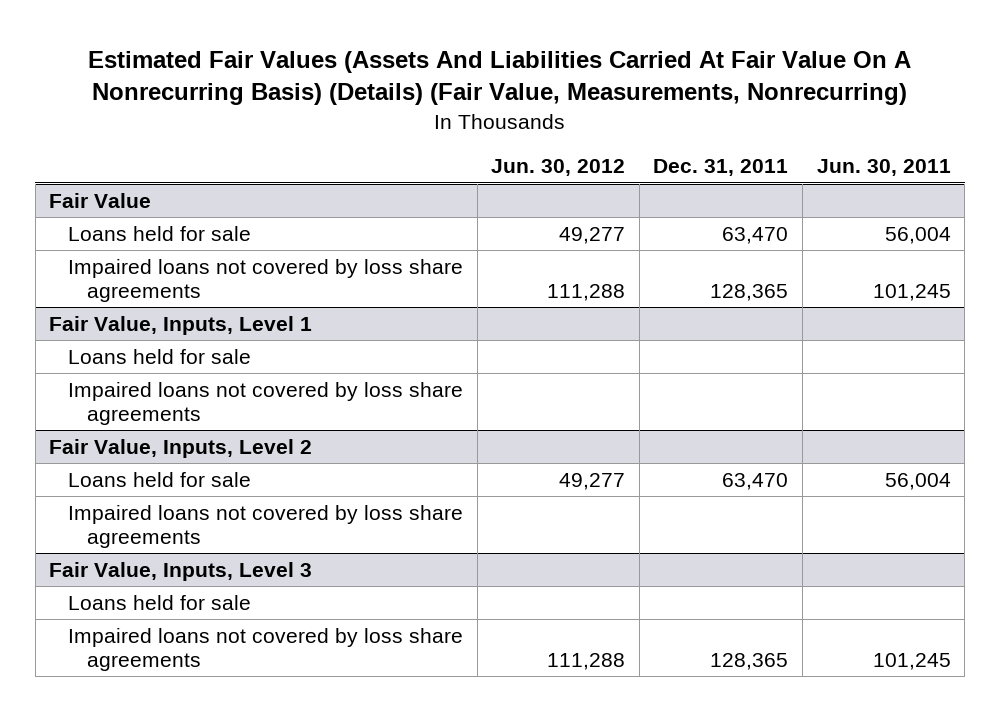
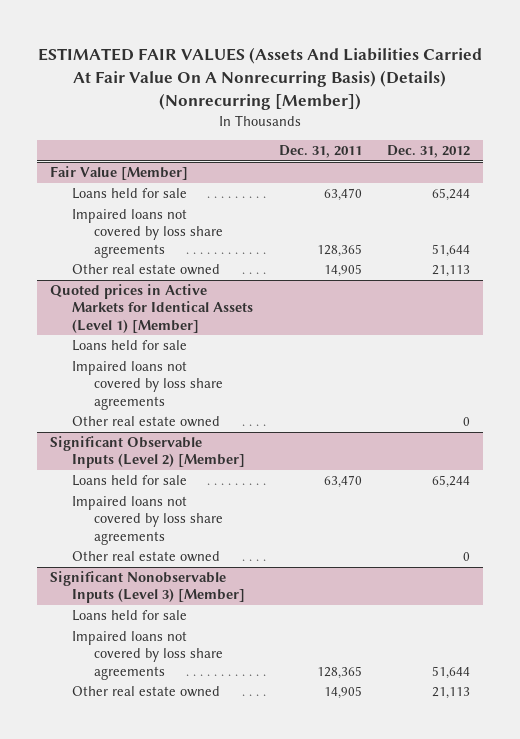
- Estimated Fair Values (Assets And Liabilities Carried At Fair Value On A Nonrecurring Basis) (Details) (Fair Value, Measurements, Nonrecurring)
+ ESTIMATED FAIR VALUES (Assets And Liabilities Carried At Fair Value On A Nonrecurring Basis) (Details) (Nonrecurring [Member])
- | Jun. 30, 2012 | Dec. 31, 2011 | Jun. 30, 2011
+ | Dec. 31, 2011 | Dec. 31, 2012
- Fair Value
+ Fair Value [Member]
- Fair Value, Inputs, Level 1
+ Other real estate owned | 14,905 | 21,113
+ Quoted prices in Active Markets for Identical Assets (Level 1) [Member]
- Fair Value, Inputs, Level 2
+ Other real estate owned | | 0
+ Significant Observable Inputs (Level 2) [Member]
- Fair Value, Inputs, Level 3
+ Other real estate owned | | 0
+ Significant Nonobservable Inputs (Level 3) [Member]
+ Other real estate owned | 14,905 | 21,113

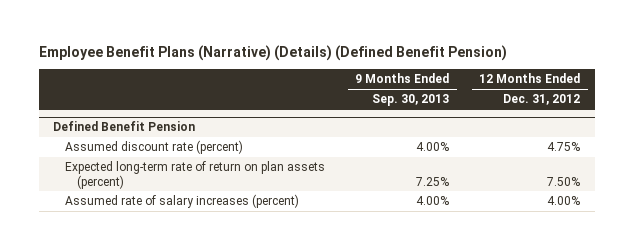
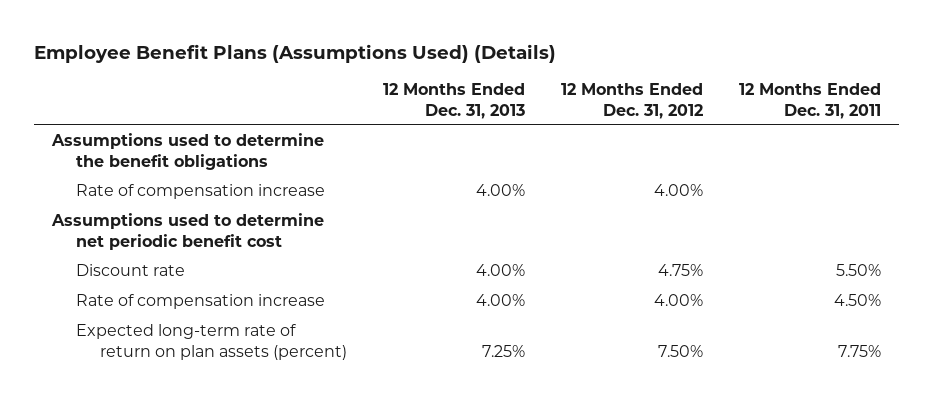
- Employee Benefit Plans (Narrative) (Details) (Defined Benefit Pension)
+ Employee Benefit Plans (Assumptions Used) (Details)
- | 9 Months Ended Sep. 30, 2013 | 12 Months Ended Dec. 31, 2012
+ | 12 Months Ended Dec. 31, 2013 | 12 Months Ended Dec. 31, 2012 | 12 Months Ended Dec. 31, 2011
- Defined Benefit Pension
- Assumed discount rate (percent) | 4.00% | 4.75%
+ Assumptions used to determine the benefit obligations
+ Rate of compensation increase | 4.00% | 4.00% |
+ Assumptions used to determine net periodic benefit cost
+ Discount rate | 4.00% | 4.75% | 5.50%
+ Rate of compensation increase | 4.00% | 4.00% | 4.50%
- Assumed rate of salary increases (percent) | 4.00% | 4.00%

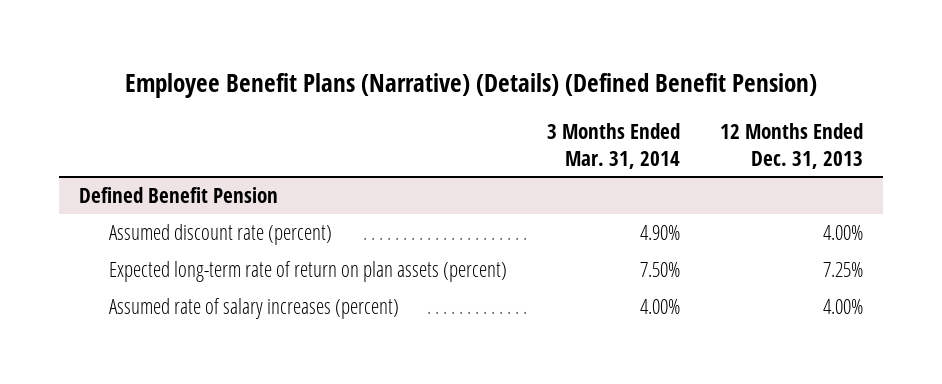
- Employee Benefit Plans (Assumptions Used) (Details)
+ Employee Benefit Plans (Narrative) (Details) (Defined Benefit Pension)
- | 12 Months Ended Dec. 31, 2013 | 12 Months Ended Dec. 31, 2012 | 12 Months Ended Dec. 31, 2011
+ | 3 Months Ended Mar. 31, 2014 | 12 Months Ended Dec. 31, 2013
- Assumptions used to determine the benefit obligations
- Rate of compensation increase | 4.00% | 4.00% |
- Assumptions used to determine net periodic benefit cost
- Discount rate | 4.00% | 4.75% | 5.50%
- Rate of compensation increase | 4.00% | 4.00% | 4.50%
+ Defined Benefit Pension
+ Assumed discount rate (percent) | 4.90% | 4.00%
+ Assumed rate of salary increases (percent) | 4.00% | 4.00%

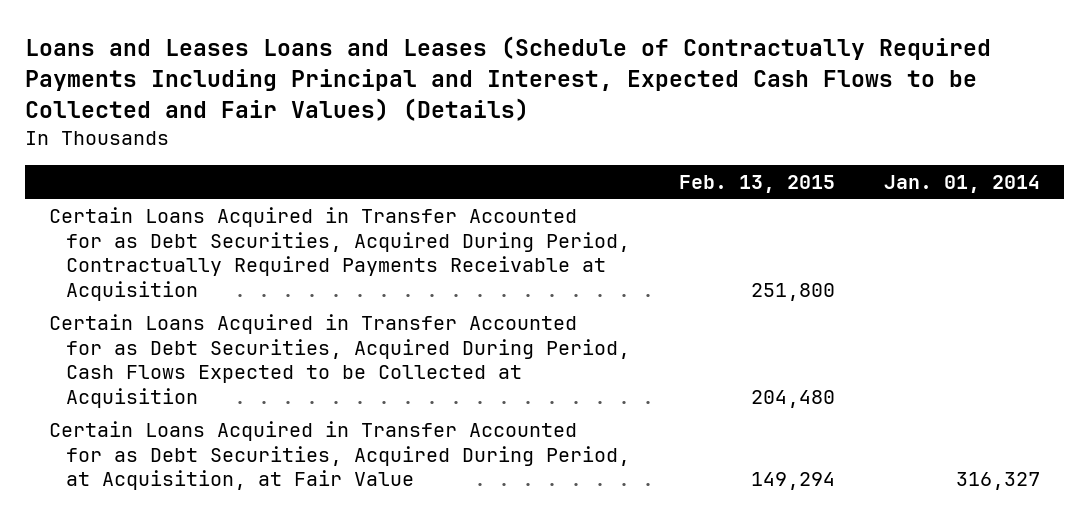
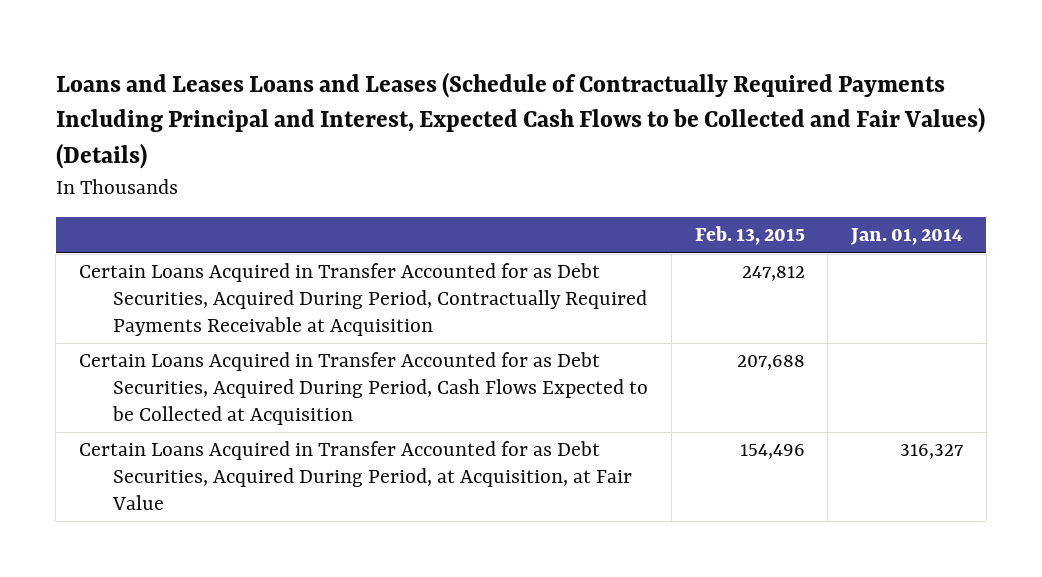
- Certain Loans Acquired in Transfer Accounted for as Debt Securities, Acquired During Period, Contractually Required Payments Receivable at Acquisition | 251,800 |
- Certain Loans Acquired in Transfer Accounted for as Debt Securities, Acquired During Period, Cash Flows Expected to be Collected at Acquisition | 204,480 |
- Certain Loans Acquired in Transfer Accounted for as Debt Securities, Acquired During Period, at Acquisition, at Fair Value | 149,294 | 316,327
+ Certain Loans Acquired in Transfer Accounted for as Debt Securities, Acquired During Period, Contractually Required Payments Receivable at Acquisition | 247,812 |
+ Certain Loans Acquired in Transfer Accounted for as Debt Securities, Acquired During Period, Cash Flows Expected to be Collected at Acquisition | 207,688 |
+ Certain Loans Acquired in Transfer Accounted for as Debt Securities, Acquired During Period, at Acquisition, at Fair Value | 154,496 | 316,327

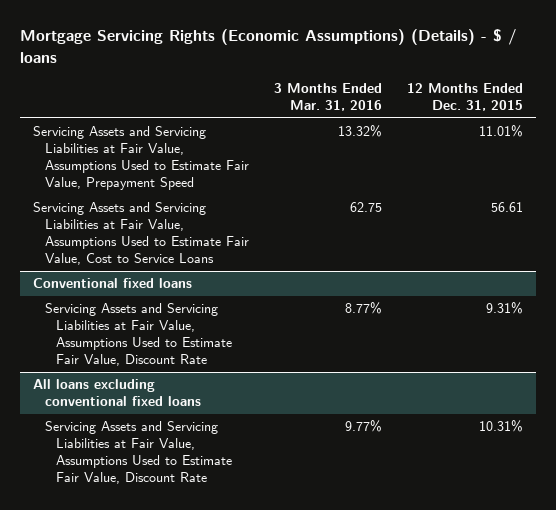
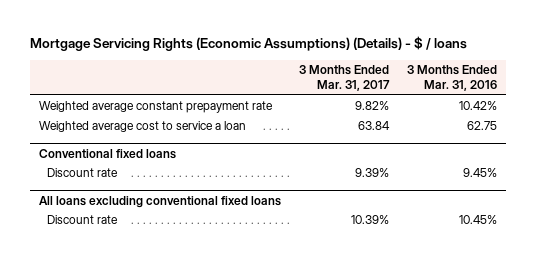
- | 3 Months Ended Mar. 31, 2016 | 12 Months Ended Dec. 31, 2015
+ | 3 Months Ended Mar. 31, 2017 | 3 Months Ended Mar. 31, 2016
- Servicing Assets and Servicing Liabilities at Fair Value, Assumptions Used to Estimate Fair Value, Prepayment Speed | 13.32% | 11.01%
- Servicing Assets and Servicing Liabilities at Fair Value, Assumptions Used to Estimate Fair Value, Cost to Service Loans | 62.75 | 56.61
+ Weighted average constant prepayment rate | 9.82% | 10.42%
+ Weighted average cost to service a loan | 63.84 | 62.75
@ Conventional fixed loans
- Servicing Assets and Servicing Liabilities at Fair Value, Assumptions Used to Estimate Fair Value, Discount Rate | 8.77% | 9.31%
+ Discount rate | 9.39% | 9.45%
@ All loans excluding conventional fixed loans
- Servicing Assets and Servicing Liabilities at Fair Value, Assumptions Used to Estimate Fair Value, Discount Rate | 9.77% | 10.31%
+ Discount rate | 10.39% | 10.45%

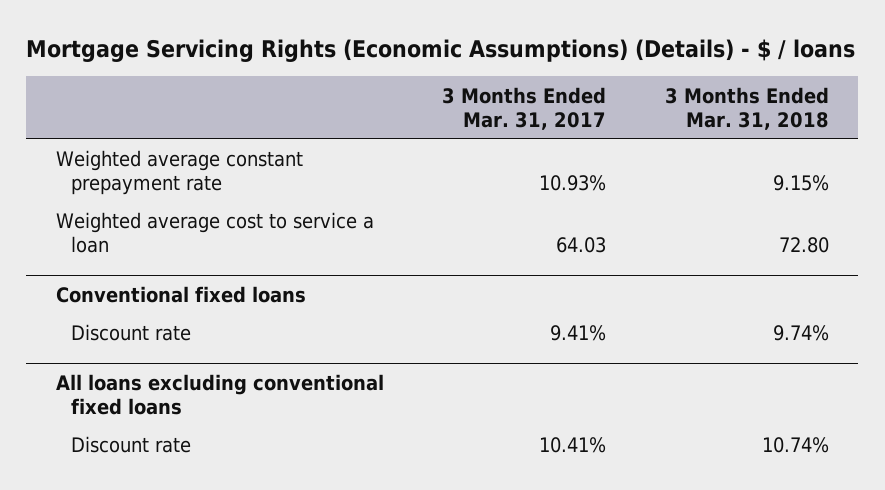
- | 3 Months Ended Mar. 31, 2017 | 3 Months Ended Mar. 31, 2016
+ | 3 Months Ended Mar. 31, 2017 | 3 Months Ended Mar. 31, 2018
- Weighted average constant prepayment rate | 9.82% | 10.42%
- Weighted average cost to service a loan | 63.84 | 62.75
+ Weighted average constant prepayment rate | 10.93% | 9.15%
+ Weighted average cost to service a loan | 64.03 | 72.80
@ Conventional fixed loans
- Discount rate | 9.39% | 9.45%
+ Discount rate | 9.41% | 9.74%
@ All loans excluding conventional fixed loans
- Discount rate | 10.39% | 10.45%
+ Discount rate | 10.41% | 10.74%

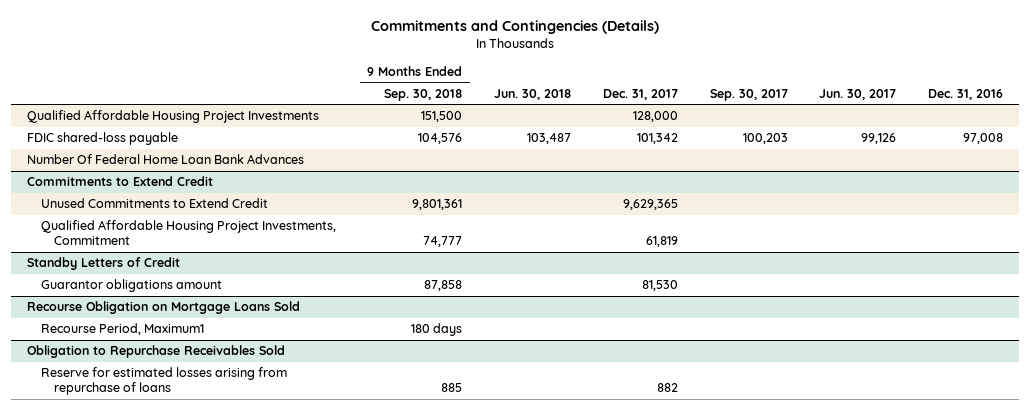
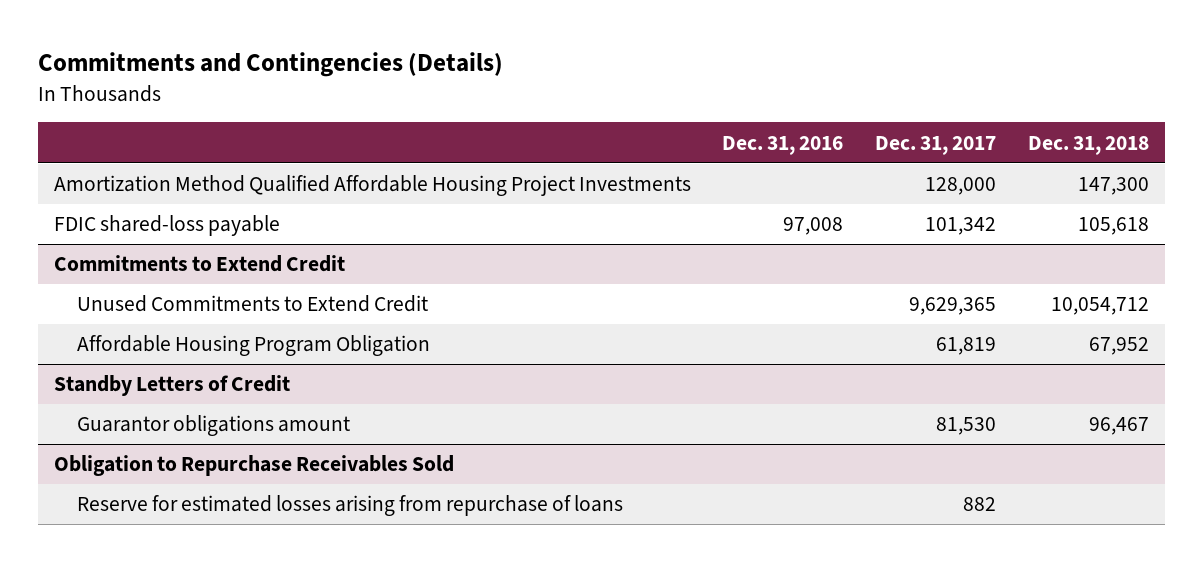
- | 9 Months Ended Sep. 30, 2018 | Jun. 30, 2018 | Dec. 31, 2017 | Sep. 30, 2017 | Jun. 30, 2017 | Dec. 31, 2016
+ | Dec. 31, 2016 | Dec. 31, 2017 | Dec. 31, 2018
- Qualified Affordable Housing Project Investments | 151,500 | | 128,000 | | |
+ Amortization Method Qualified Affordable Housing Project Investments | | 128,000 | 147,300
- Number Of Federal Home Loan Bank Advances
@ Commitments to Extend Credit
- Qualified Affordable Housing Project Investments, Commitment | 74,777 | | 61,819 | | |
+ Affordable Housing Program Obligation | | 61,819 | 67,952
- Recourse Obligation on Mortgage Loans Sold
- Recourse Period, Maximum1 | 180 days | | | | |

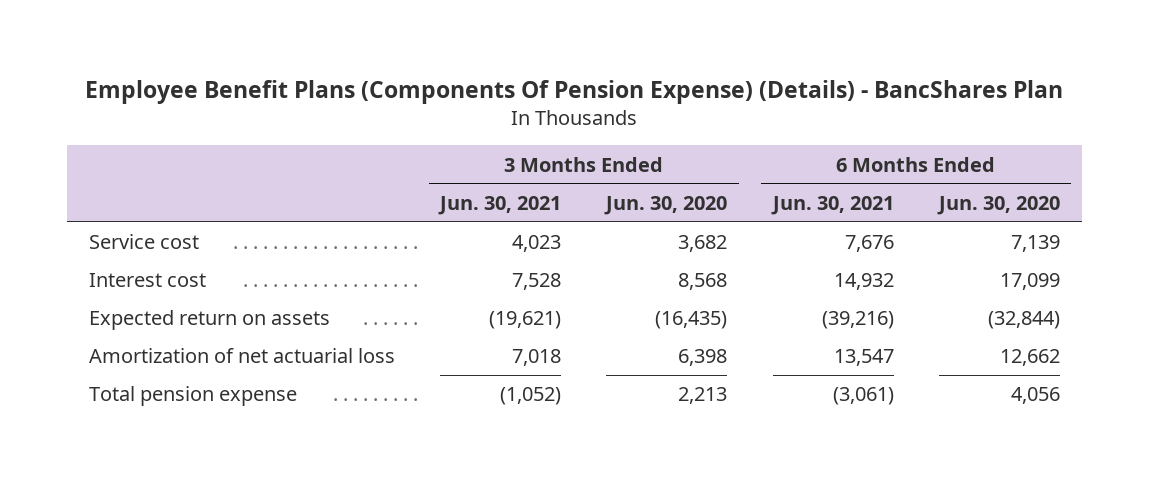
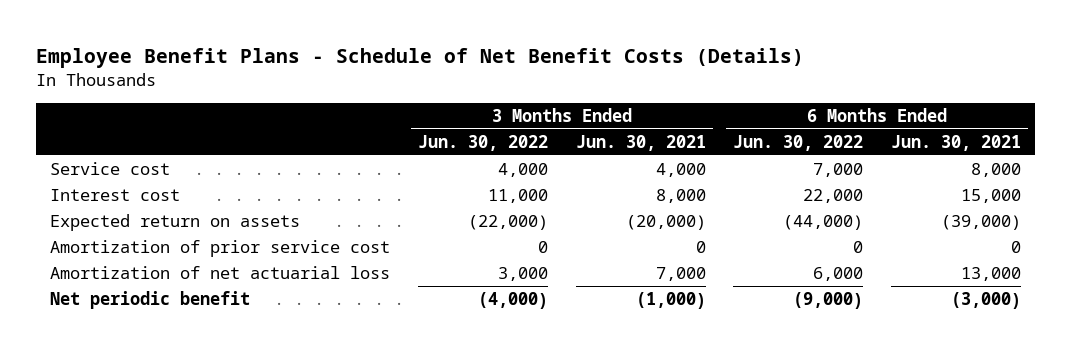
- Employee Benefit Plans (Components Of Pension Expense) (Details) - BancShares Plan
+ Employee Benefit Plans - Schedule of Net Benefit Costs (Details)
- | 3 Months Ended Jun. 30, 2021 | 3 Months Ended Jun. 30, 2020 | 6 Months Ended Jun. 30, 2021 | 6 Months Ended Jun. 30, 2020
+ | 3 Months Ended Jun. 30, 2022 | 3 Months Ended Jun. 30, 2021 | 6 Months Ended Jun. 30, 2022 | 6 Months Ended Jun. 30, 2021
- Service cost | 4,023 | 3,682 | 7,676 | 7,139
- Interest cost | 7,528 | 8,568 | 14,932 | 17,099
- Expected return on assets | (19,621) | (16,435) | (39,216) | (32,844)
- Amortization of net actuarial loss | 7,018 | 6,398 | 13,547 | 12,662
- Total pension expense | (1,052) | 2,213 | (3,061) | 4,056
+ Service cost | 4,000 | 4,000 | 7,000 | 8,000
+ Interest cost | 11,000 | 8,000 | 22,000 | 15,000
+ Expected return on assets | (22,000) | (20,000) | (44,000) | (39,000)
+ Amortization of prior service cost | 0 | 0 | 0 | 0
+ Amortization of net actuarial loss | 3,000 | 7,000 | 6,000 | 13,000
+ Net periodic benefit | (4,000) | (1,000) | (9,000) | (3,000)

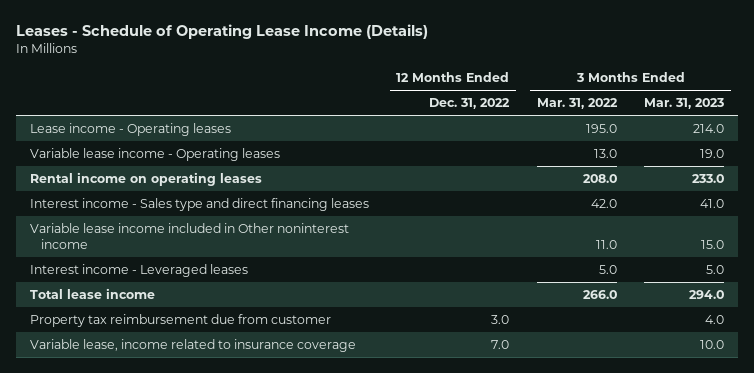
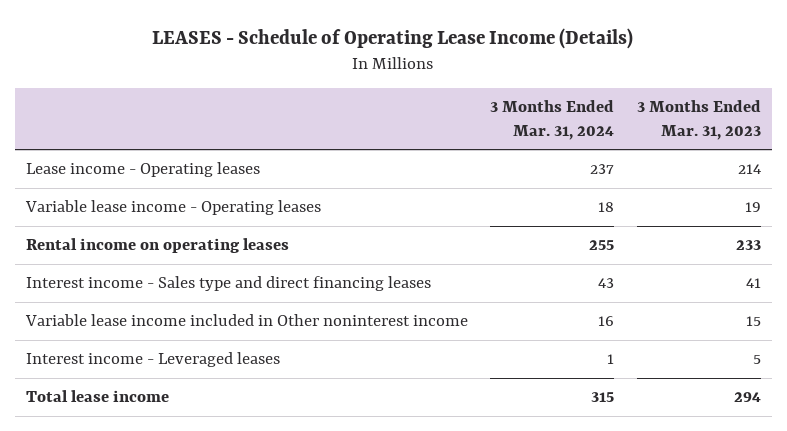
- Leases - Schedule of Operating Lease Income (Details)
+ LEASES - Schedule of Operating Lease Income (Details)
- | 12 Months Ended Dec. 31, 2022 | 3 Months Ended Mar. 31, 2022 | 3 Months Ended Mar. 31, 2023
+ | 3 Months Ended Mar. 31, 2024 | 3 Months Ended Mar. 31, 2023
- Lease income - Operating leases | | 195.0 | 214.0
- Variable lease income - Operating leases | | 13.0 | 19.0
- Rental income on operating leases | | 208.0 | 233.0
- Interest income - Sales type and direct financing leases | | 42.0 | 41.0
- Variable lease income included in Other noninterest income | | 11.0 | 15.0
- Interest income - Leveraged leases | | 5.0 | 5.0
- Total lease income | | 266.0 | 294.0
- Property tax reimbursement due from customer | 3.0 | | 4.0
- Variable lease, income related to insurance coverage | 7.0 | | 10.0
+ Lease income - Operating leases | 237 | 214
+ Variable lease income - Operating leases | 18 | 19
+ Rental income on operating leases | 255 | 233
+ Interest income - Sales type and direct financing leases | 43 | 41
+ Variable lease income included in Other noninterest income | 16 | 15
+ Interest income - Leveraged leases | 1 | 5
+ Total lease income | 315 | 294

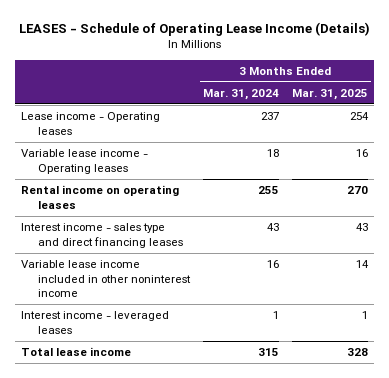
- | 3 Months Ended Mar. 31, 2024 | 3 Months Ended Mar. 31, 2023
+ | 3 Months Ended Mar. 31, 2024 | 3 Months Ended Mar. 31, 2025
- Interest income - Sales type and direct financing leases | 43 | 41
- Variable lease income included in Other noninterest income | 16 | 15
- Interest income - Leveraged leases | 1 | 5
+ Interest income - sales type and direct financing leases | 43 | 43
+ Variable lease income included in other noninterest income | 16 | 14
+ Interest income - leveraged leases | 1 | 1

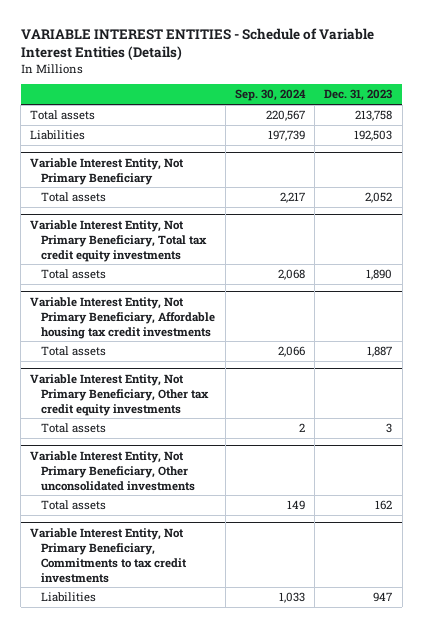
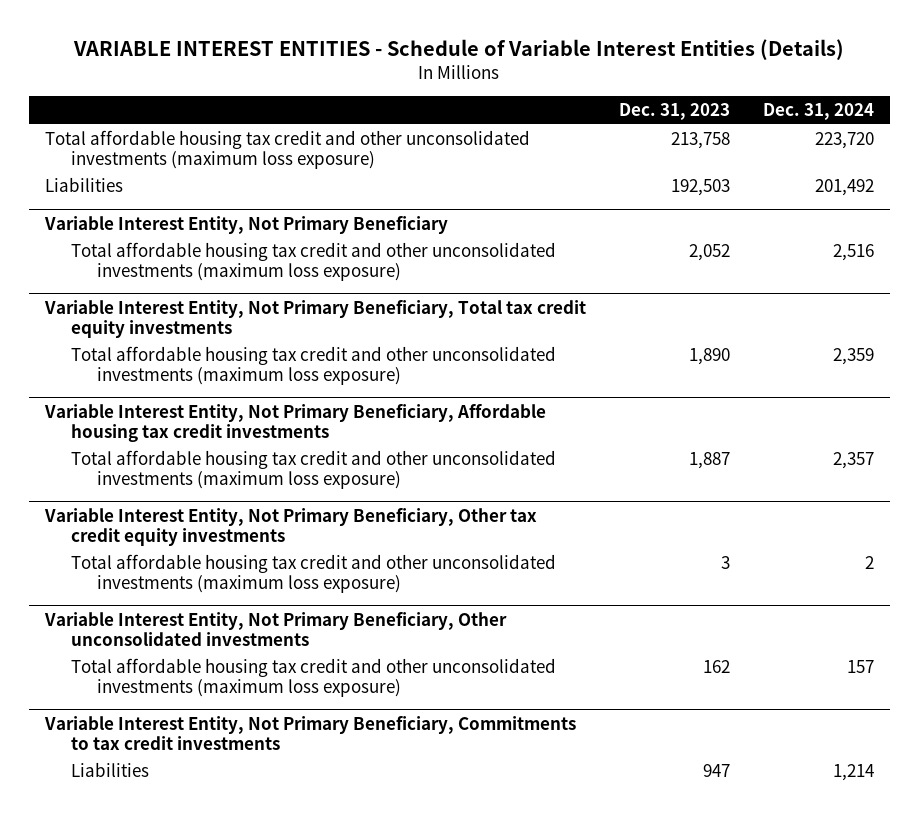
- | Sep. 30, 2024 | Dec. 31, 2023
+ | Dec. 31, 2023 | Dec. 31, 2024
- Total assets | 220,567 | 213,758
+ Total affordable housing tax credit and other unconsolidated investments (maximum loss exposure) | 213,758 | 223,720
@ Variable Interest Entity, Not Primary Beneficiary
- Total assets | 2,217 | 2,052
+ Total affordable housing tax credit and other unconsolidated investments (maximum loss exposure) | 2,052 | 2,516
@ Variable Interest Entity, Not Primary Beneficiary, Total tax credit equity investments
- Total assets | 2,068 | 1,890
+ Total affordable housing tax credit and other unconsolidated investments (maximum loss exposure) | 1,890 | 2,359
@ Variable Interest Entity, Not Primary Beneficiary, Affordable housing tax credit investments
- Total assets | 2,066 | 1,887
+ Total affordable housing tax credit and other unconsolidated investments (maximum loss exposure) | 1,887 | 2,357
@ Variable Interest Entity, Not Primary Beneficiary, Other tax credit equity investments
- Total assets | 2 | 3
+ Total affordable housing tax credit and other unconsolidated investments (maximum loss exposure) | 3 | 2
@ Variable Interest Entity, Not Primary Beneficiary, Other unconsolidated investments
- Total assets | 149 | 162
+ Total affordable housing tax credit and other unconsolidated investments (maximum loss exposure) | 162 | 157

